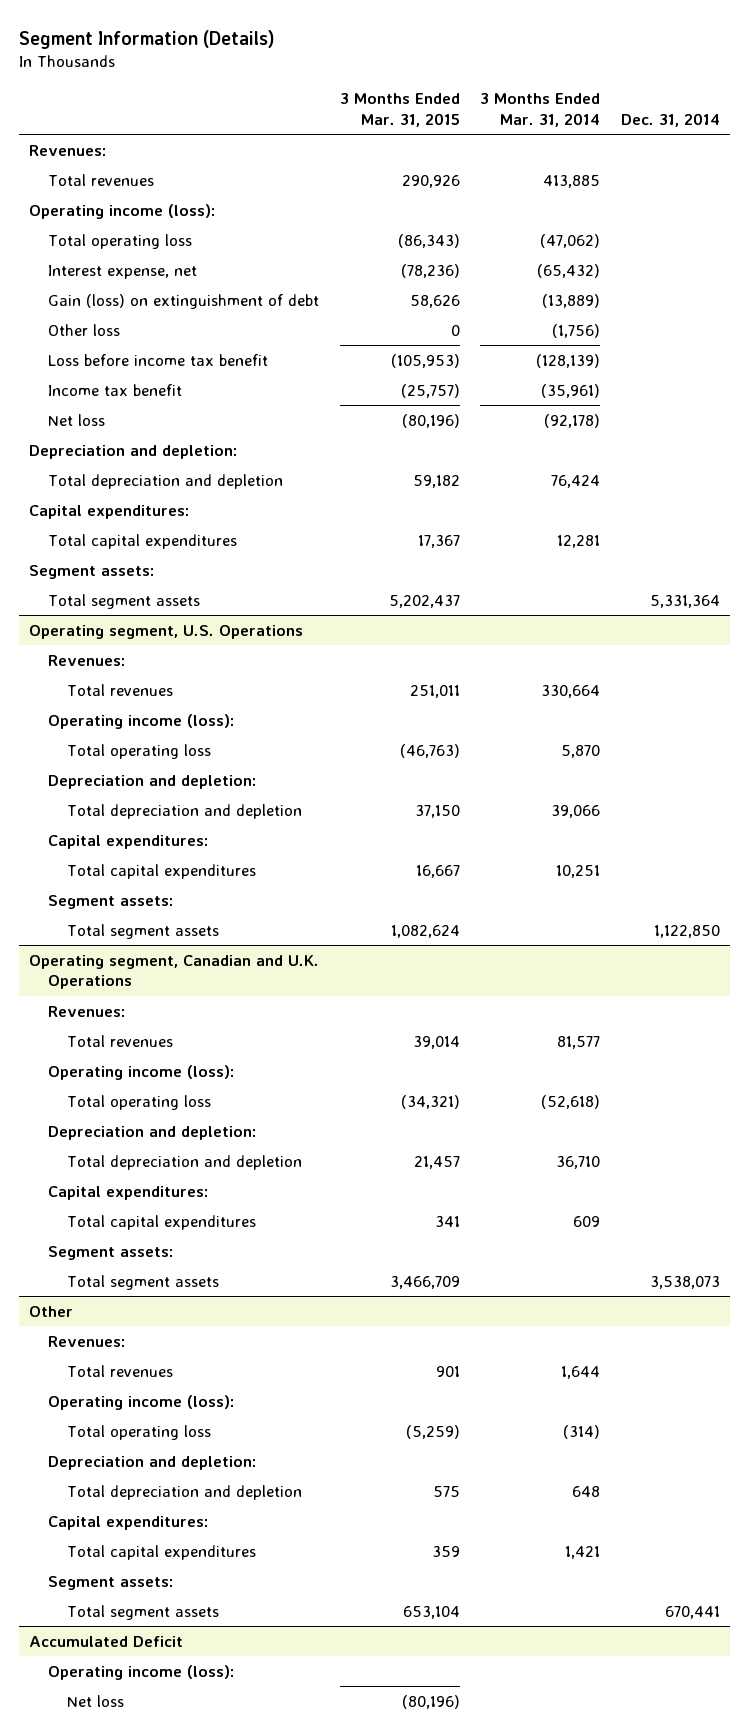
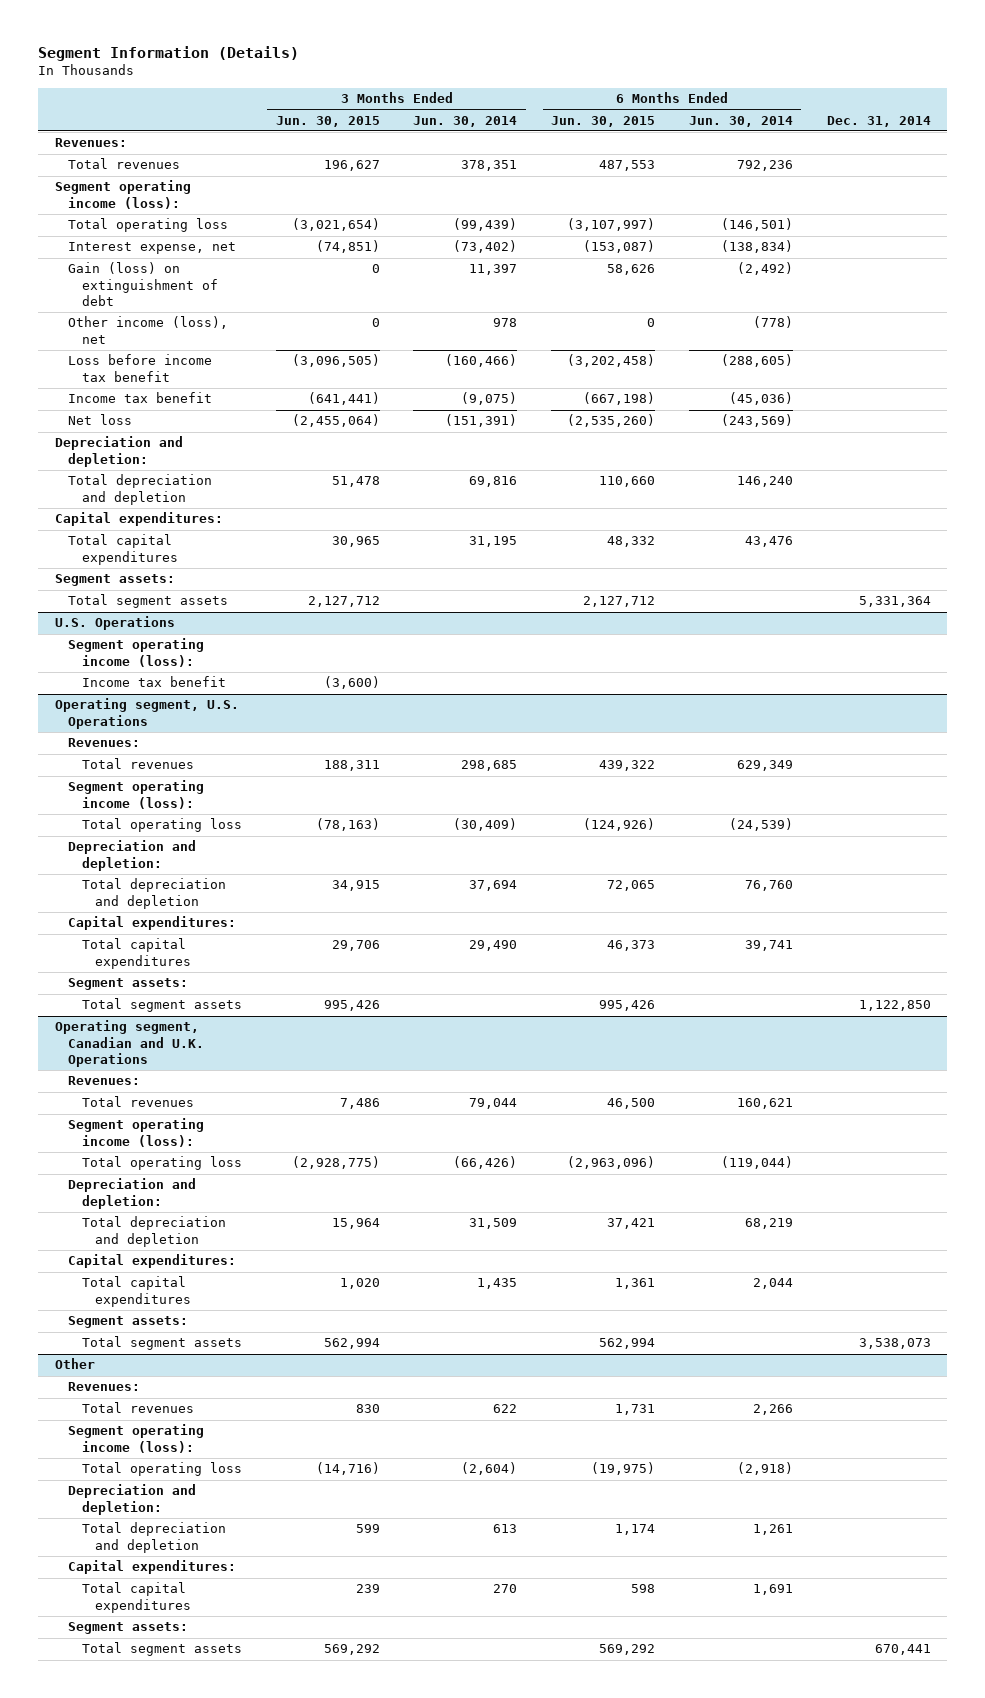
- | 3 Months Ended Mar. 31, 2015 | 3 Months Ended Mar. 31, 2014 | Dec. 31, 2014
+ | 3 Months Ended Jun. 30, 2015 | 3 Months Ended Jun. 30, 2014 | 6 Months Ended Jun. 30, 2015 | 6 Months Ended Jun. 30, 2014 | Dec. 31, 2014
- Operating income (loss):
+ Segment operating income (loss):
- Other loss | 0 | (1,756) |
+ Other income (loss), net | 0 | 978 | 0 | (778) |
+ U.S. Operations
+ Segment operating income (loss):
+ Income tax benefit | (3,600) | | | |
@ Operating segment, U.S. Operations
- Operating income (loss):
+ Segment operating income (loss):
@ Operating segment, Canadian and U.K. Operations
- Operating income (loss):
+ Segment operating income (loss):
@ Other
- Operating income (loss):
+ Segment operating income (loss):
- Accumulated Deficit
- Operating income (loss):
- Net loss | (80,196) | |

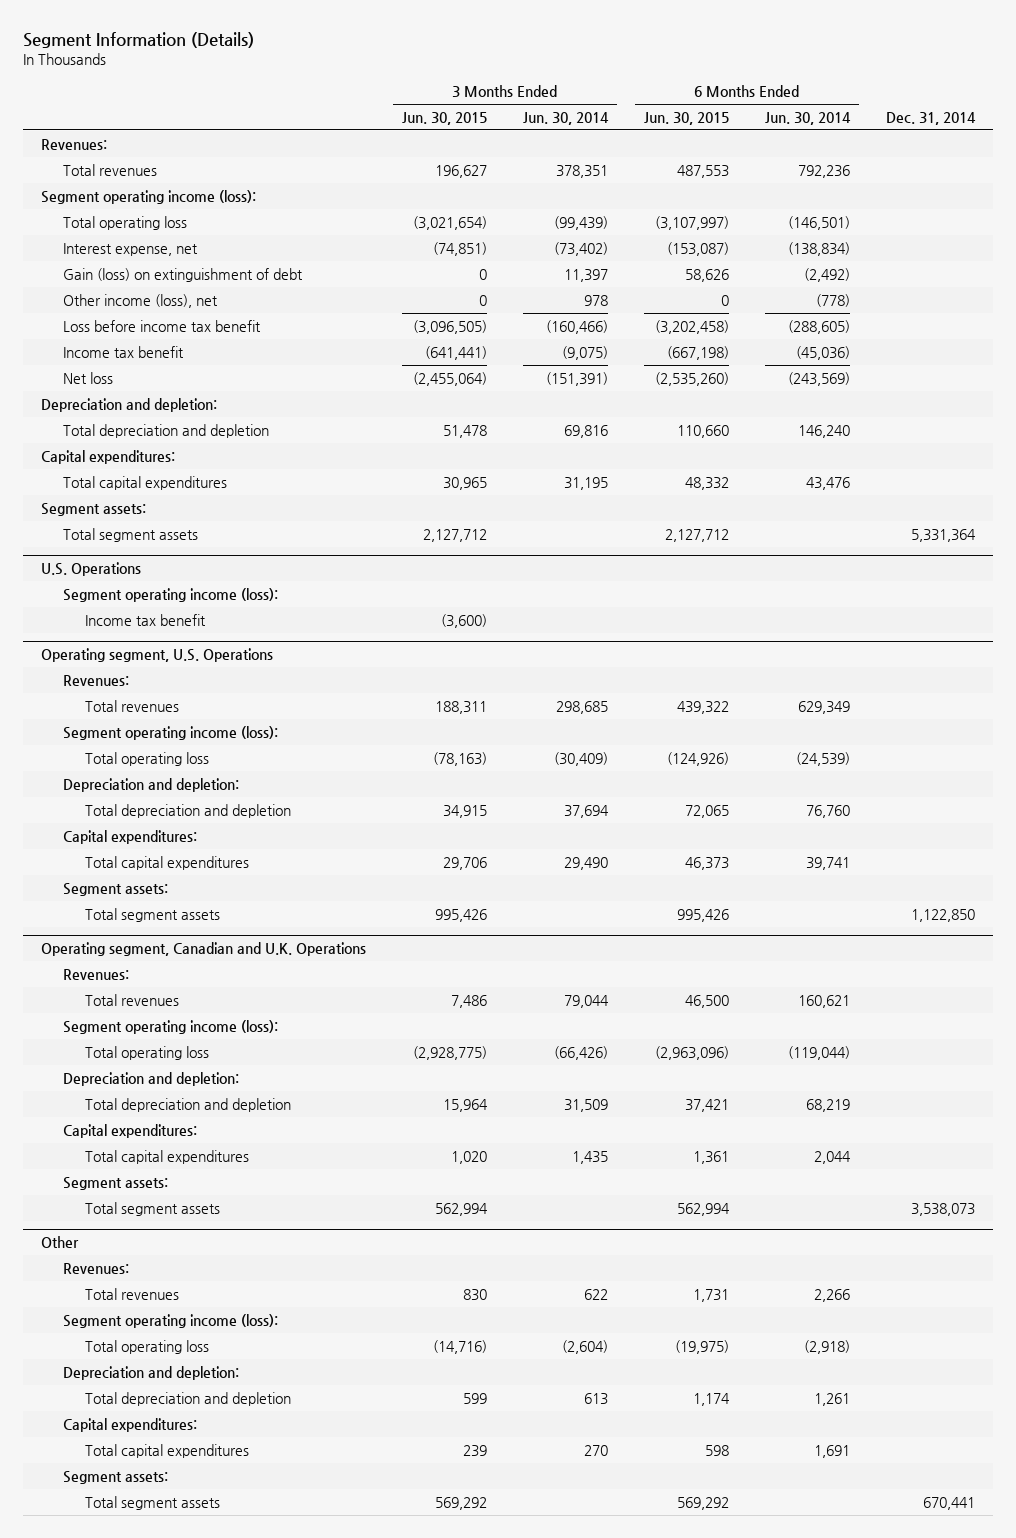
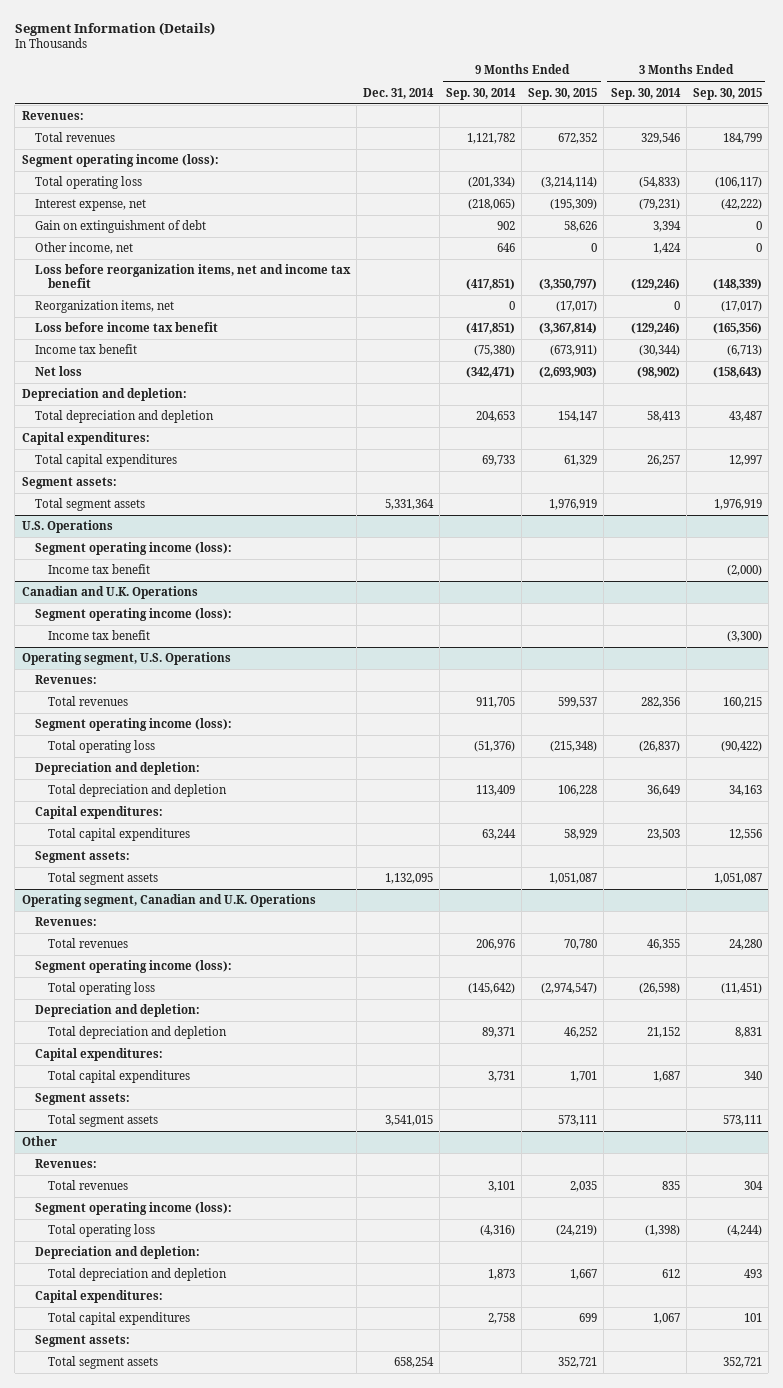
- | 3 Months Ended Jun. 30, 2015 | 3 Months Ended Jun. 30, 2014 | 6 Months Ended Jun. 30, 2015 | 6 Months Ended Jun. 30, 2014 | Dec. 31, 2014
+ | Dec. 31, 2014 | 9 Months Ended Sep. 30, 2014 | 9 Months Ended Sep. 30, 2015 | 3 Months Ended Sep. 30, 2014 | 3 Months Ended Sep. 30, 2015
- Gain (loss) on extinguishment of debt | 0 | 11,397 | 58,626 | (2,492) |
- Other income (loss), net | 0 | 978 | 0 | (778) |
+ Gain on extinguishment of debt | | 902 | 58,626 | 3,394 | 0
+ Other income, net | | 646 | 0 | 1,424 | 0
+ Loss before reorganization items, net and income tax benefit | | (417,851) | (3,350,797) | (129,246) | (148,339)
+ Reorganization items, net | | 0 | (17,017) | 0 | (17,017)
+ Canadian and U.K. Operations
+ Segment operating income (loss):
+ Income tax benefit | | | | | (3,300)
@ Operating segment, U.S. Operations
- Total segment assets | 995,426 | | 995,426 | | 1,122,850
+ Total segment assets | 1,132,095 | | 1,051,087 | | 1,051,087
@ Operating segment, Canadian and U.K. Operations
- Total segment assets | 562,994 | | 562,994 | | 3,538,073
+ Total segment assets | 3,541,015 | | 573,111 | | 573,111
@ Other
- Total segment assets | 569,292 | | 569,292 | | 670,441
+ Total segment assets | 658,254 | | 352,721 | | 352,721

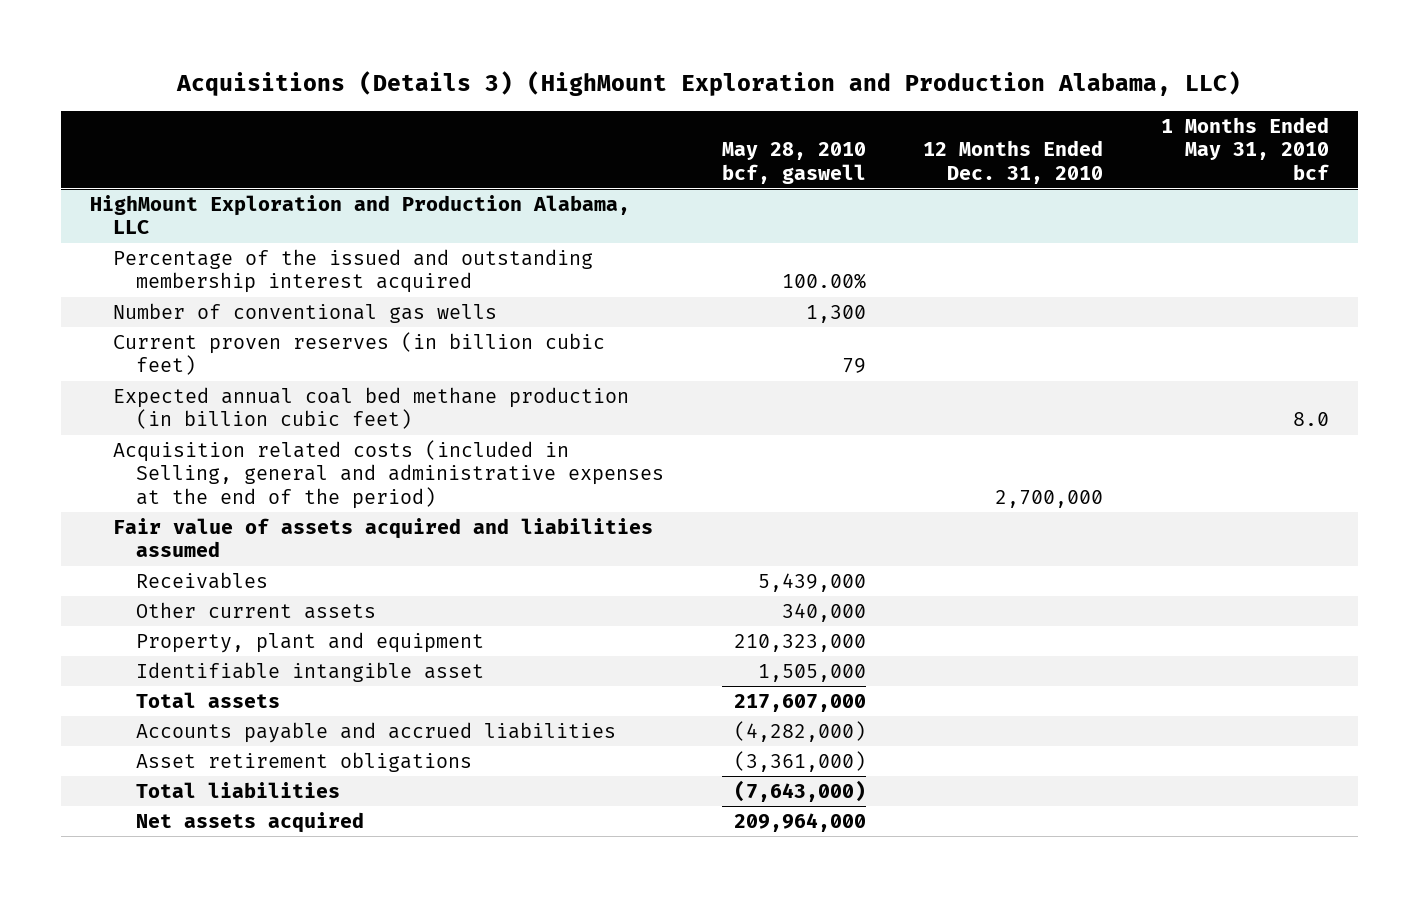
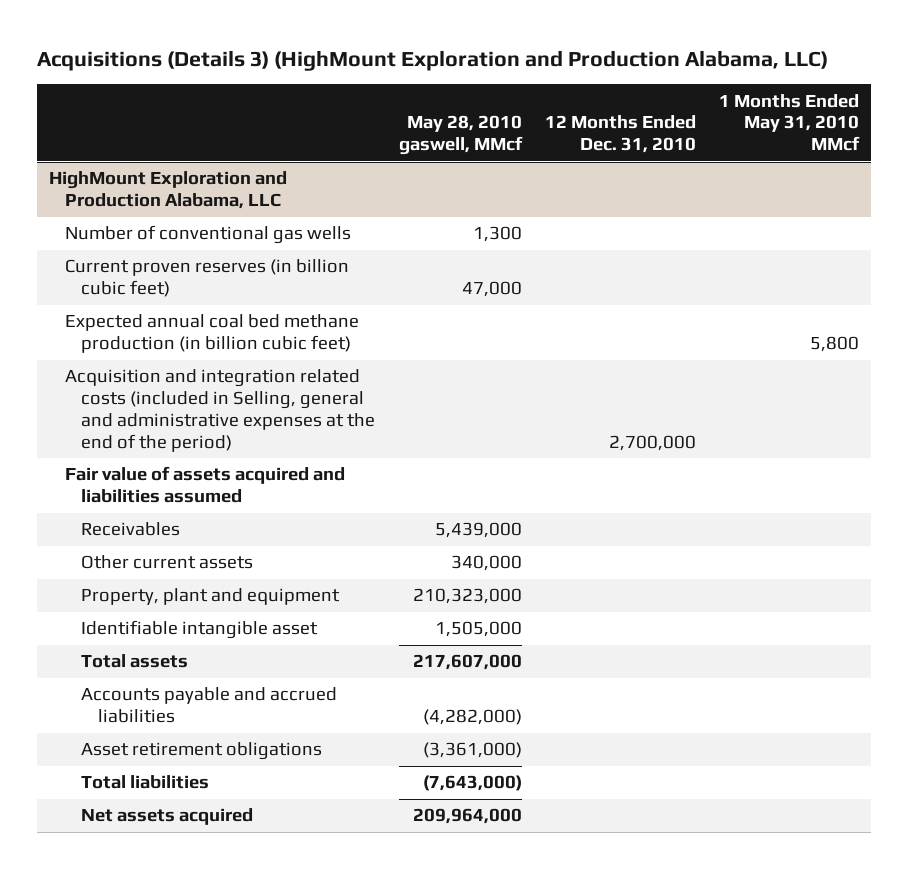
- | May 28, 2010 bcf, gaswell | 12 Months Ended Dec. 31, 2010 | 1 Months Ended May 31, 2010 bcf
+ | May 28, 2010 gaswell, MMcf | 12 Months Ended Dec. 31, 2010 | 1 Months Ended May 31, 2010 MMcf
@ HighMount Exploration and Production Alabama, LLC
- Percentage of the issued and outstanding membership interest acquired | 100.00% | |
- Acquisition related costs (included in Selling, general and administrative expenses at the end of the period) | | 2,700,000 |
+ Acquisition and integration related costs (included in Selling, general and administrative expenses at the end of the period) | | 2,700,000 |

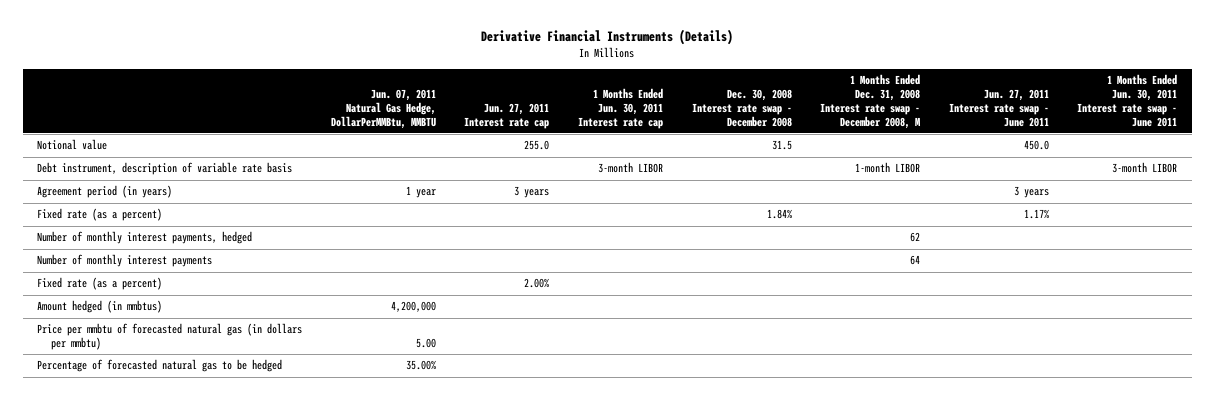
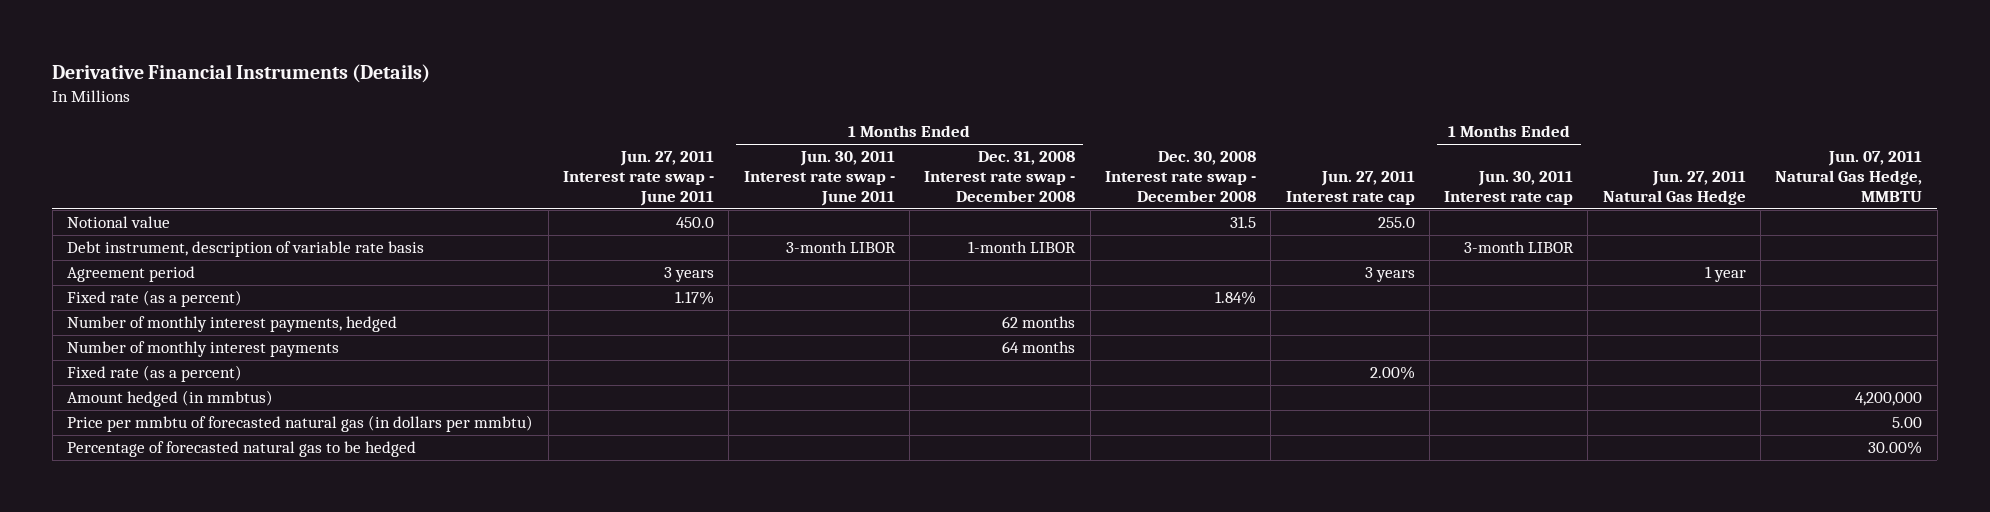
- | Jun. 07, 2011 Natural Gas Hedge, DollarPerMMBtu, MMBTU | Jun. 27, 2011 Interest rate cap | 1 Months Ended Jun. 30, 2011 Interest rate cap | Dec. 30, 2008 Interest rate swap - December 2008 | 1 Months Ended Dec. 31, 2008 Interest rate swap - December 2008, M | Jun. 27, 2011 Interest rate swap - June 2011 | 1 Months Ended Jun. 30, 2011 Interest rate swap - June 2011
+ | Jun. 27, 2011 Interest rate swap - June 2011 | 1 Months Ended Jun. 30, 2011 Interest rate swap - June 2011 | 1 Months Ended Dec. 31, 2008 Interest rate swap - December 2008 | Dec. 30, 2008 Interest rate swap - December 2008 | Jun. 27, 2011 Interest rate cap | 1 Months Ended Jun. 30, 2011 Interest rate cap | Jun. 27, 2011 Natural Gas Hedge | Jun. 07, 2011 Natural Gas Hedge, MMBTU
- Agreement period (in years) | 1 year | 3 years | | | | 3 years |
+ Agreement period | 3 years | | | | 3 years | | 1 year |

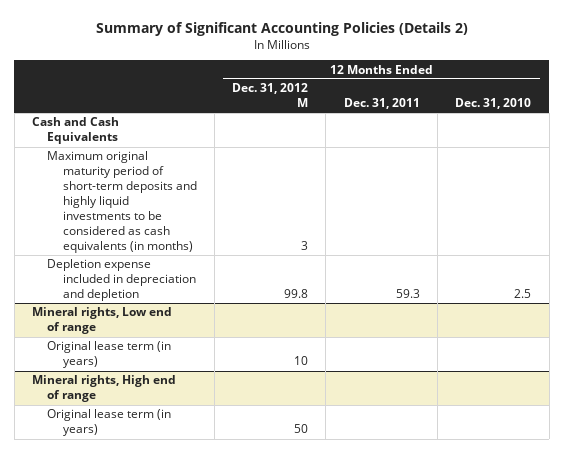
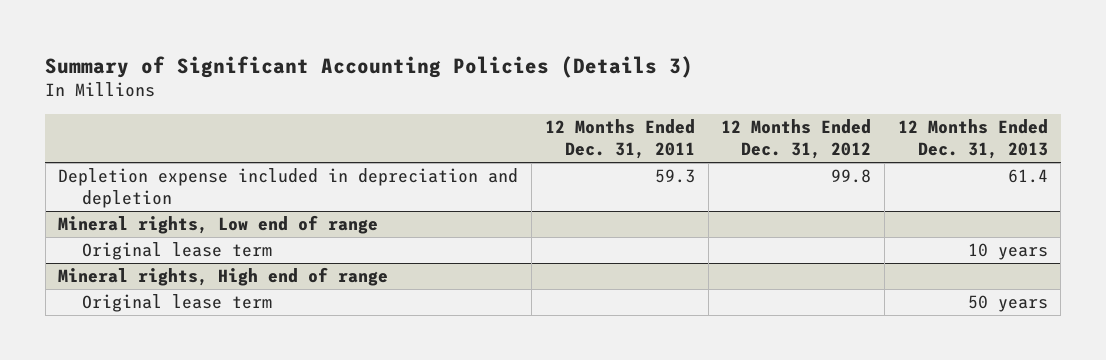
- Summary of Significant Accounting Policies (Details 2)
+ Summary of Significant Accounting Policies (Details 3)
- | 12 Months Ended Dec. 31, 2012 M | 12 Months Ended Dec. 31, 2011 | 12 Months Ended Dec. 31, 2010
+ | 12 Months Ended Dec. 31, 2011 | 12 Months Ended Dec. 31, 2012 | 12 Months Ended Dec. 31, 2013
- Cash and Cash Equivalents
- Maximum original maturity period of short-term deposits and highly liquid investments to be considered as cash equivalents (in months) | 3 | |
@ Mineral rights, Low end of range
- Original lease term (in years) | 10 | |
+ Original lease term | | | 10 years
@ Mineral rights, High end of range
- Original lease term (in years) | 50 | |
+ Original lease term | | | 50 years

